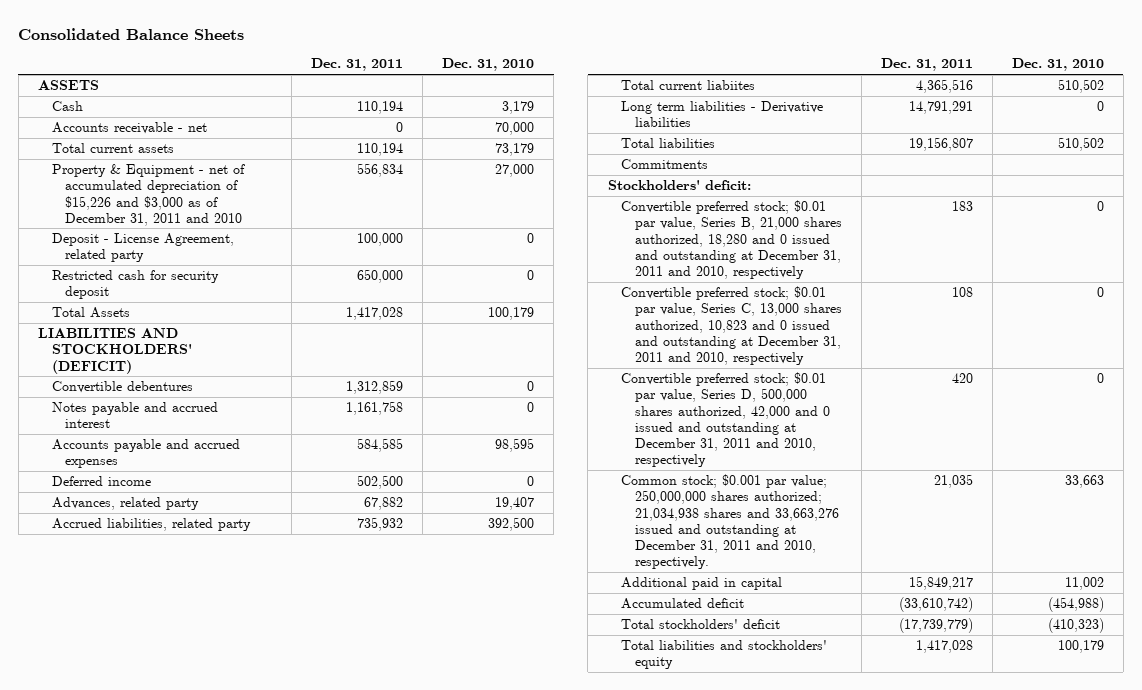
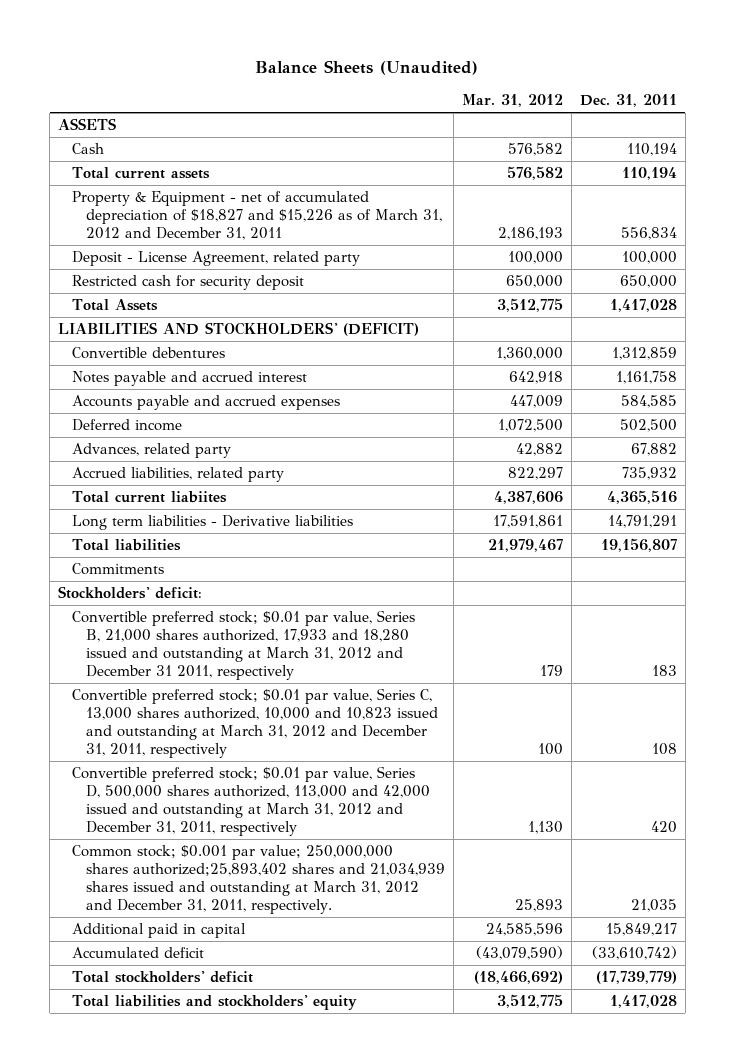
- Consolidated Balance Sheets
+ Balance Sheets (Unaudited)
- | Dec. 31, 2011 | Dec. 31, 2010
+ | Mar. 31, 2012 | Dec. 31, 2011
- Accounts receivable - net | 0 | 70,000
- Property & Equipment - net of accumulated depreciation of $15,226 and $3,000 as of December 31, 2011 and 2010 | 556,834 | 27,000
+ Property & Equipment - net of accumulated depreciation of $18,827 and $15,226 as of March 31, 2012 and December 31, 2011 | 2,186,193 | 556,834
- Convertible preferred stock; $0.01 par value, Series B, 21,000 shares authorized, 18,280 and 0 issued and outstanding at December 31, 2011 and 2010, respectively | 183 | 0
- Convertible preferred stock; $0.01 par value, Series C, 13,000 shares authorized, 10,823 and 0 issued and outstanding at December 31, 2011 and 2010, respectively | 108 | 0
- Convertible preferred stock; $0.01 par value, Series D, 500,000 shares authorized, 42,000 and 0 issued and outstanding at December 31, 2011 and 2010, respectively | 420 | 0
- Common stock; $0.001 par value; 250,000,000 shares authorized; 21,034,938 shares and 33,663,276 issued and outstanding at December 31, 2011 and 2010, respectively. | 21,035 | 33,663
+ Convertible preferred stock; $0.01 par value, Series B, 21,000 shares authorized, 17,933 and 18,280 issued and outstanding at March 31, 2012 and December 31 2011, respectively | 179 | 183
+ Convertible preferred stock; $0.01 par value, Series C, 13,000 shares authorized, 10,000 and 10,823 issued and outstanding at March 31, 2012 and December 31, 2011, respectively | 100 | 108
+ Convertible preferred stock; $0.01 par value, Series D, 500,000 shares authorized, 113,000 and 42,000 issued and outstanding at March 31, 2012 and December 31, 2011, respectively | 1,130 | 420
+ Common stock; $0.001 par value; 250,000,000 shares authorized;25,893,402 shares and 21,034,939 shares issued and outstanding at March 31, 2012 and December 31, 2011, respectively. | 25,893 | 21,035

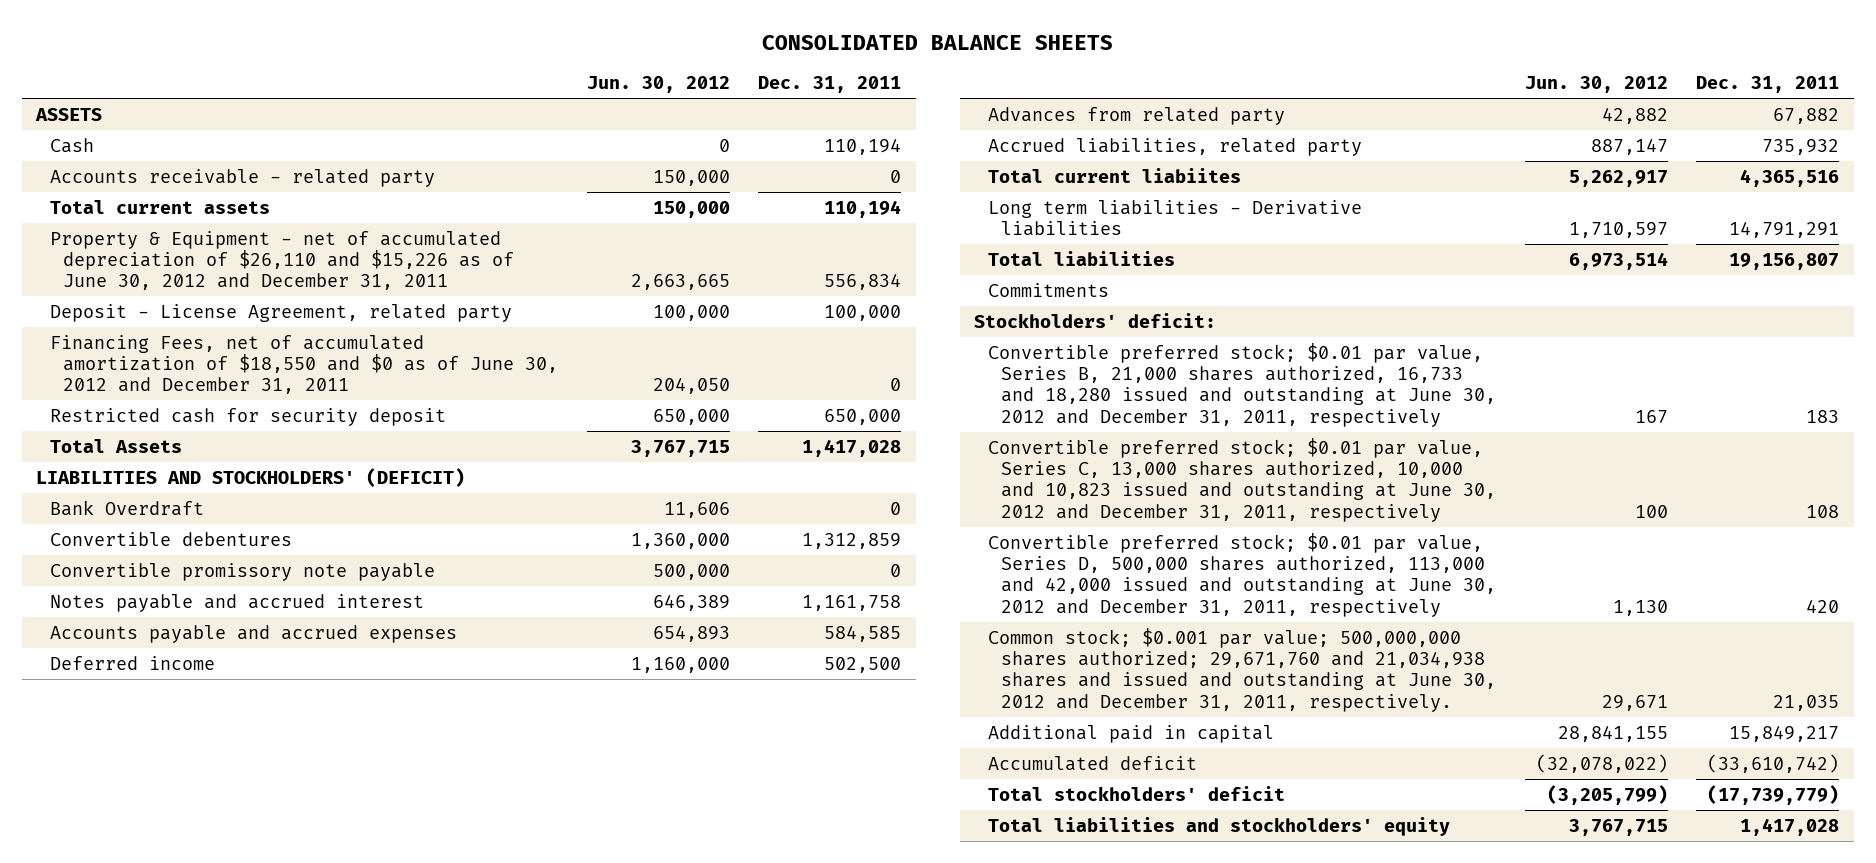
- Balance Sheets (Unaudited)
+ CONSOLIDATED BALANCE SHEETS
- | Mar. 31, 2012 | Dec. 31, 2011
+ | Jun. 30, 2012 | Dec. 31, 2011
+ Accounts receivable - related party | 150,000 | 0
- Property & Equipment - net of accumulated depreciation of $18,827 and $15,226 as of March 31, 2012 and December 31, 2011 | 2,186,193 | 556,834
+ Property & Equipment - net of accumulated depreciation of $26,110 and $15,226 as of June 30, 2012 and December 31, 2011 | 2,663,665 | 556,834
+ Financing Fees, net of accumulated amortization of $18,550 and $0 as of June 30, 2012 and December 31, 2011 | 204,050 | 0
+ Bank Overdraft | 11,606 | 0
+ Convertible promissory note payable | 500,000 | 0
- Advances, related party | 42,882 | 67,882
+ Advances from related party | 42,882 | 67,882
- Convertible preferred stock; $0.01 par value, Series B, 21,000 shares authorized, 17,933 and 18,280 issued and outstanding at March 31, 2012 and December 31 2011, respectively | 179 | 183
- Convertible preferred stock; $0.01 par value, Series C, 13,000 shares authorized, 10,000 and 10,823 issued and outstanding at March 31, 2012 and December 31, 2011, respectively | 100 | 108
- Convertible preferred stock; $0.01 par value, Series D, 500,000 shares authorized, 113,000 and 42,000 issued and outstanding at March 31, 2012 and December 31, 2011, respectively | 1,130 | 420
- Common stock; $0.001 par value; 250,000,000 shares authorized;25,893,402 shares and 21,034,939 shares issued and outstanding at March 31, 2012 and December 31, 2011, respectively. | 25,893 | 21,035
+ Convertible preferred stock; $0.01 par value, Series B, 21,000 shares authorized, 16,733 and 18,280 issued and outstanding at June 30, 2012 and December 31, 2011, respectively | 167 | 183
+ Convertible preferred stock; $0.01 par value, Series C, 13,000 shares authorized, 10,000 and 10,823 issued and outstanding at June 30, 2012 and December 31, 2011, respectively | 100 | 108
+ Convertible preferred stock; $0.01 par value, Series D, 500,000 shares authorized, 113,000 and 42,000 issued and outstanding at June 30, 2012 and December 31, 2011, respectively | 1,130 | 420
+ Common stock; $0.001 par value; 500,000,000 shares authorized; 29,671,760 and 21,034,938 shares and issued and outstanding at June 30, 2012 and December 31, 2011, respectively. | 29,671 | 21,035

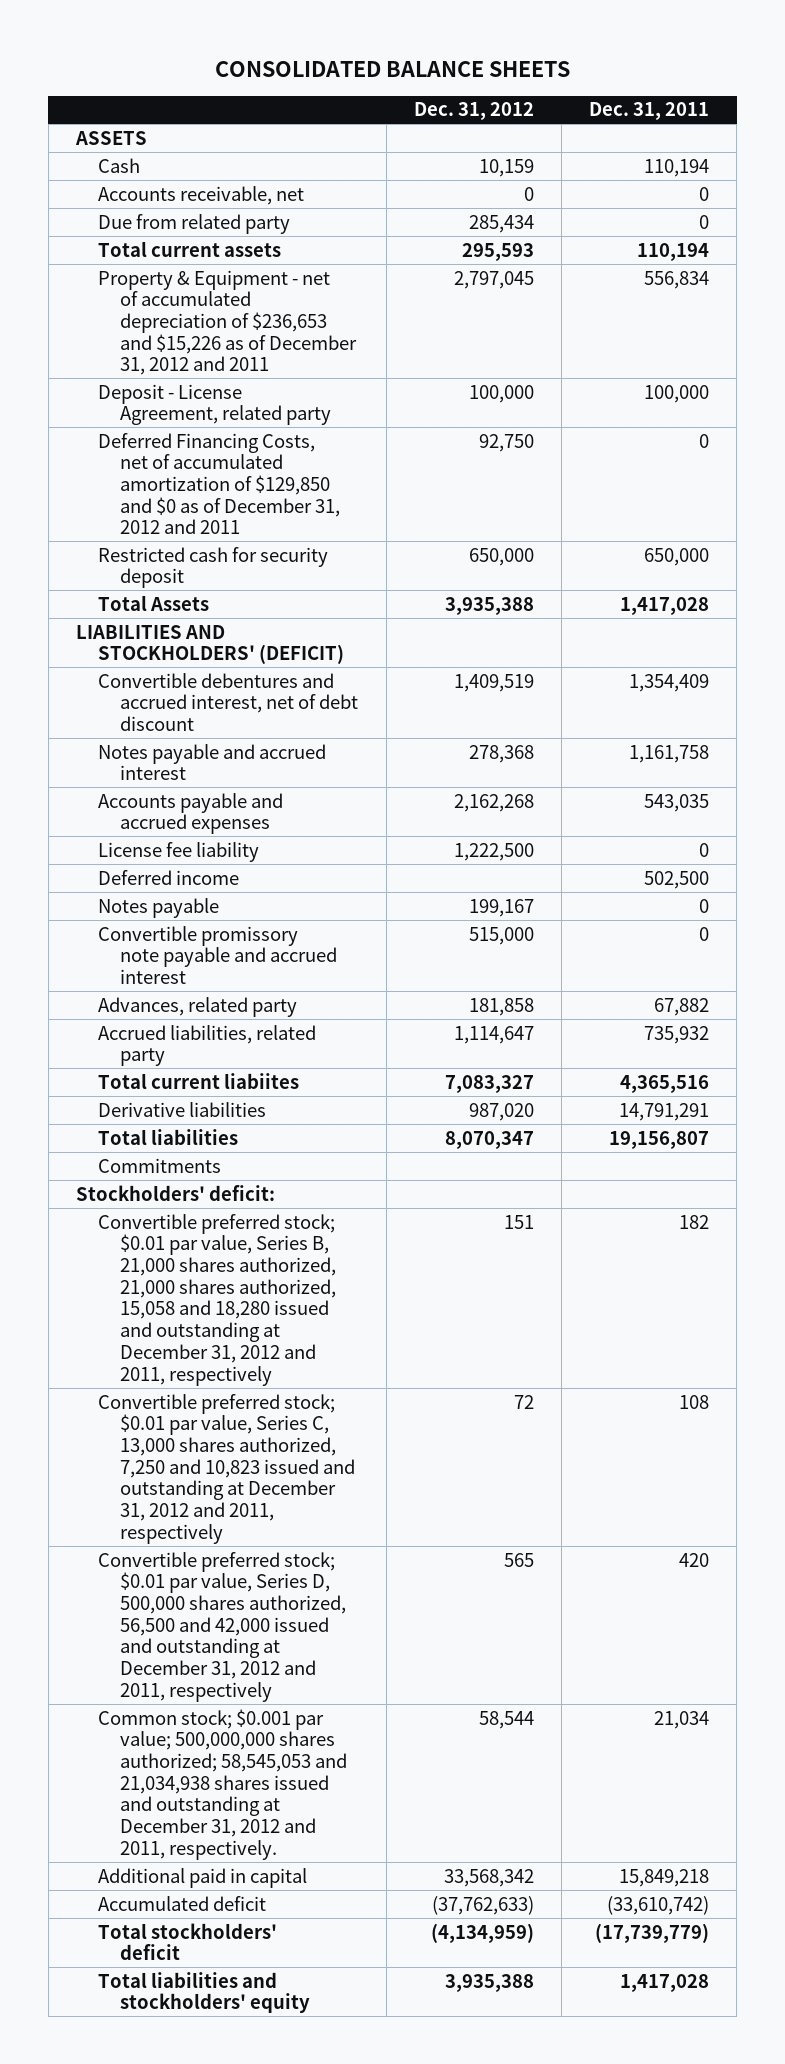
- | Jun. 30, 2012 | Dec. 31, 2011
+ | Dec. 31, 2012 | Dec. 31, 2011
- Accounts receivable - related party | 150,000 | 0
+ Accounts receivable, net | 0 | 0
+ Due from related party | 285,434 | 0
- Property & Equipment - net of accumulated depreciation of $26,110 and $15,226 as of June 30, 2012 and December 31, 2011 | 2,663,665 | 556,834
+ Property & Equipment - net of accumulated depreciation of $236,653 and $15,226 as of December 31, 2012 and 2011 | 2,797,045 | 556,834
- Financing Fees, net of accumulated amortization of $18,550 and $0 as of June 30, 2012 and December 31, 2011 | 204,050 | 0
+ Deferred Financing Costs, net of accumulated amortization of $129,850 and $0 as of December 31, 2012 and 2011 | 92,750 | 0
- Bank Overdraft | 11,606 | 0
- Convertible debentures | 1,360,000 | 1,312,859
- Convertible promissory note payable | 500,000 | 0
+ Convertible debentures and accrued interest, net of debt discount | 1,409,519 | 1,354,409
- Accounts payable and accrued expenses | 654,893 | 584,585
+ Accounts payable and accrued expenses | 2,162,268 | 543,035
+ License fee liability | 1,222,500 | 0
- Advances from related party | 42,882 | 67,882
+ Notes payable | 199,167 | 0
+ Convertible promissory note payable and accrued interest | 515,000 | 0
+ Advances, related party | 181,858 | 67,882
- Long term liabilities - Derivative liabilities | 1,710,597 | 14,791,291
+ Derivative liabilities | 987,020 | 14,791,291
- Convertible preferred stock; $0.01 par value, Series B, 21,000 shares authorized, 16,733 and 18,280 issued and outstanding at June 30, 2012 and December 31, 2011, respectively | 167 | 183
- Convertible preferred stock; $0.01 par value, Series C, 13,000 shares authorized, 10,000 and 10,823 issued and outstanding at June 30, 2012 and December 31, 2011, respectively | 100 | 108
- Convertible preferred stock; $0.01 par value, Series D, 500,000 shares authorized, 113,000 and 42,000 issued and outstanding at June 30, 2012 and December 31, 2011, respectively | 1,130 | 420
- Common stock; $0.001 par value; 500,000,000 shares authorized; 29,671,760 and 21,034,938 shares and issued and outstanding at June 30, 2012 and December 31, 2011, respectively. | 29,671 | 21,035
- Additional paid in capital | 28,841,155 | 15,849,217
+ Convertible preferred stock; $0.01 par value, Series B, 21,000 shares authorized, 21,000 shares authorized, 15,058 and 18,280 issued and outstanding at December 31, 2012 and 2011, respectively | 151 | 182
+ Convertible preferred stock; $0.01 par value, Series C, 13,000 shares authorized, 7,250 and 10,823 issued and outstanding at December 31, 2012 and 2011, respectively | 72 | 108
+ Convertible preferred stock; $0.01 par value, Series D, 500,000 shares authorized, 56,500 and 42,000 issued and outstanding at December 31, 2012 and 2011, respectively | 565 | 420
+ Common stock; $0.001 par value; 500,000,000 shares authorized; 58,545,053 and 21,034,938 shares issued and outstanding at December 31, 2012 and 2011, respectively. | 58,544 | 21,034
+ Additional paid in capital | 33,568,342 | 15,849,218

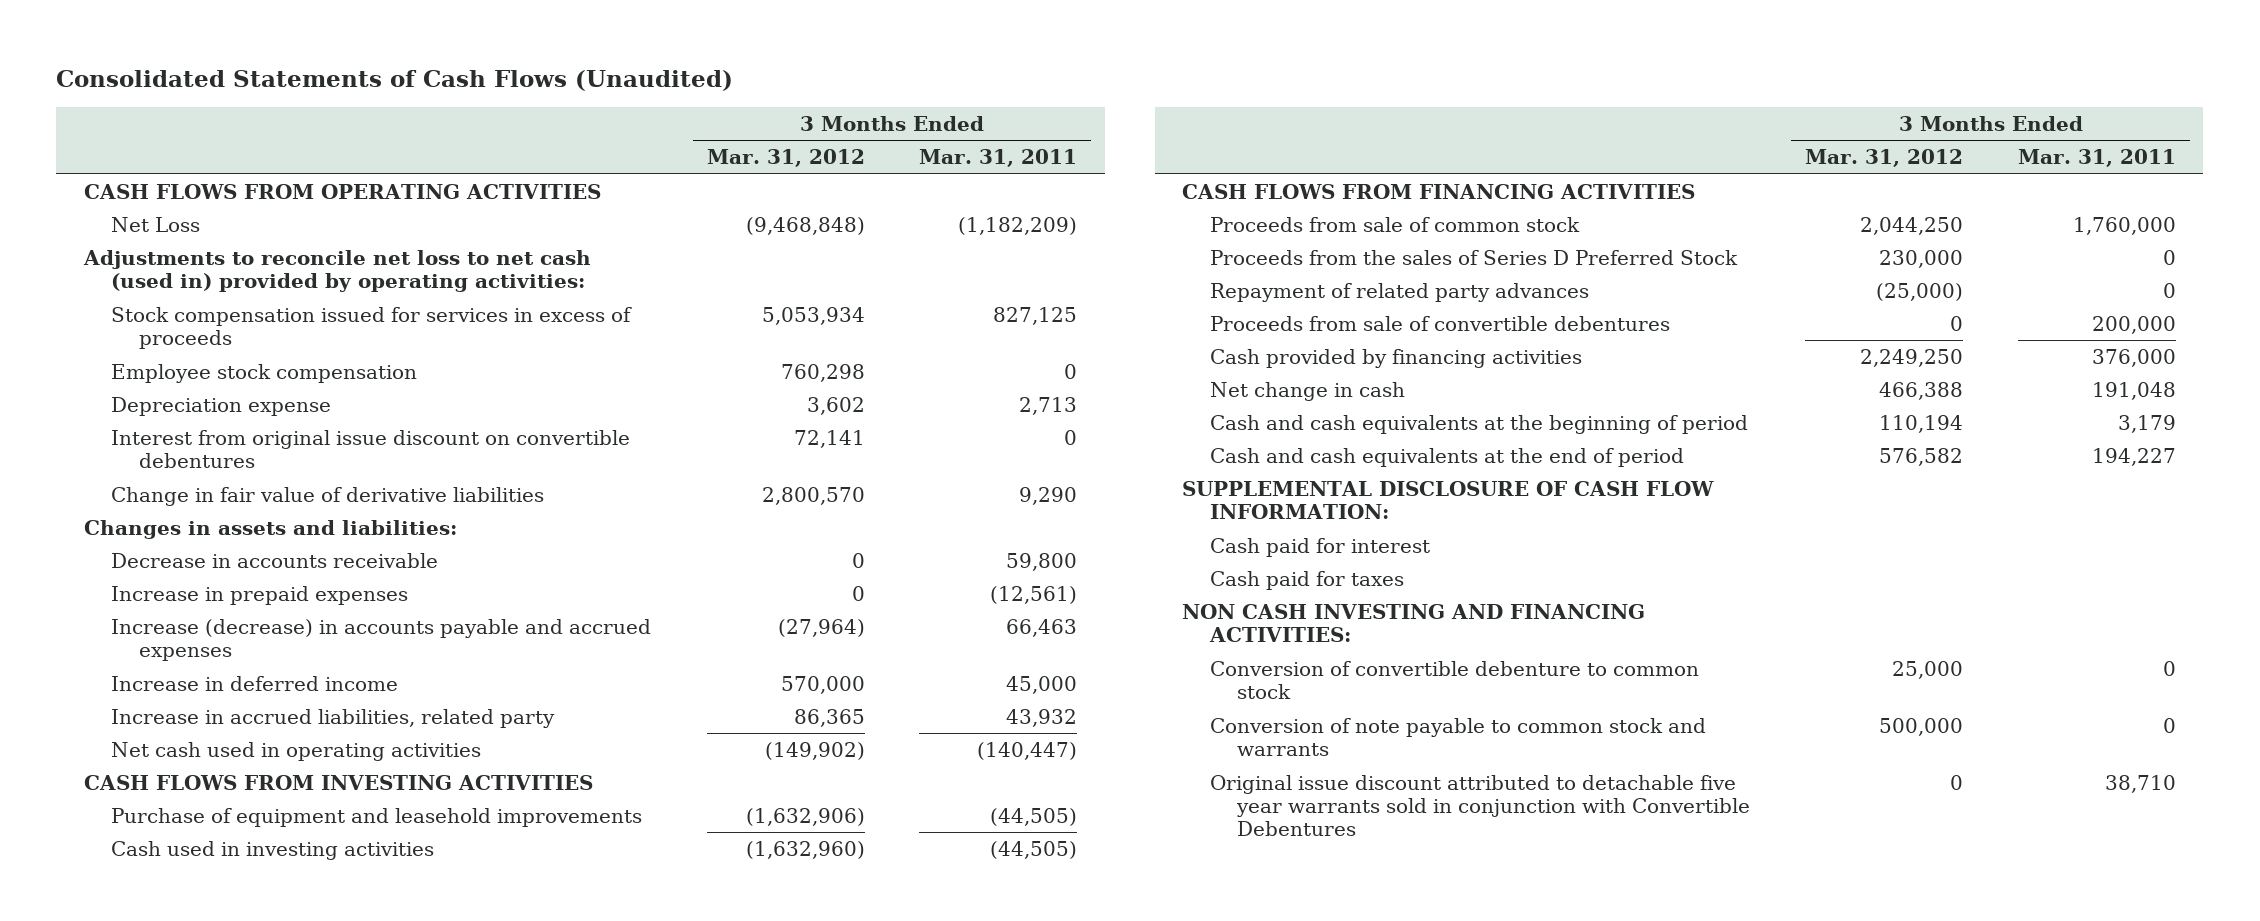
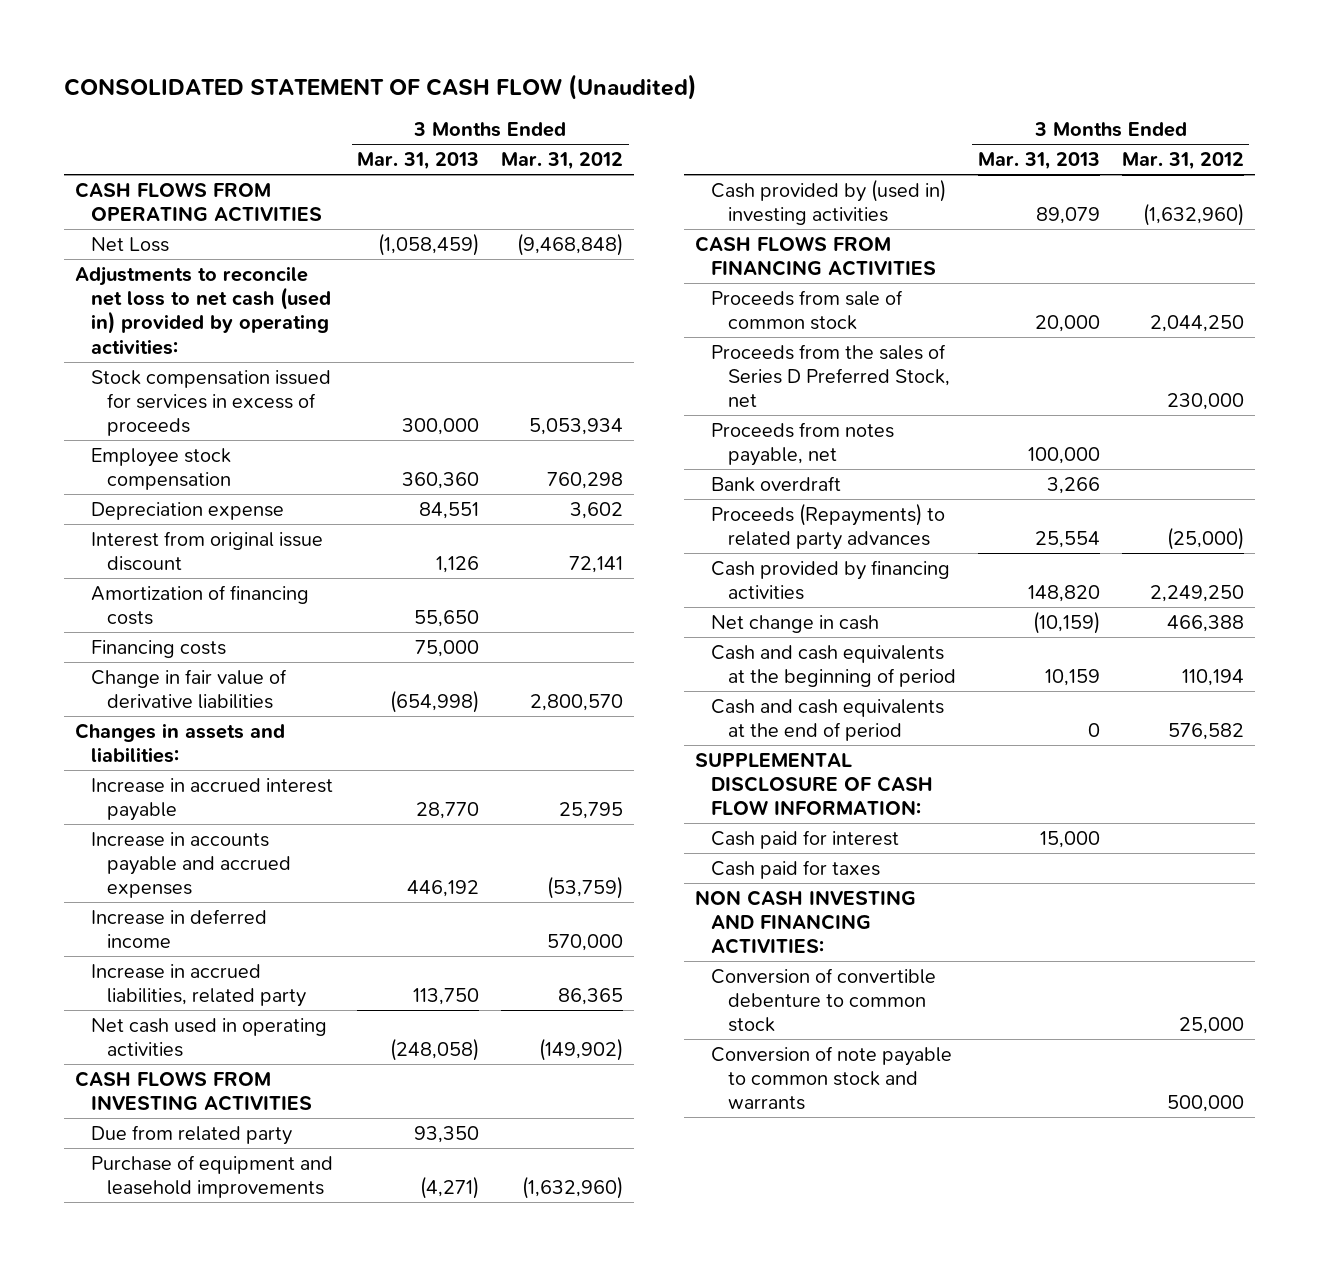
- Consolidated Statements of Cash Flows (Unaudited)
+ CONSOLIDATED STATEMENT OF CASH FLOW (Unaudited)
- | 3 Months Ended Mar. 31, 2012 | 3 Months Ended Mar. 31, 2011
+ | 3 Months Ended Mar. 31, 2013 | 3 Months Ended Mar. 31, 2012
- Interest from original issue discount on convertible debentures | 72,141 | 0
+ Interest from original issue discount | 1,126 | 72,141
+ Amortization of financing costs | 55,650 |
+ Financing costs | 75,000 |
- Decrease in accounts receivable | 0 | 59,800
- Increase in prepaid expenses | 0 | (12,561)
- Increase (decrease) in accounts payable and accrued expenses | (27,964) | 66,463
+ Increase in accrued interest payable | 28,770 | 25,795
+ Increase in accounts payable and accrued expenses | 446,192 | (53,759)
- Purchase of equipment and leasehold improvements | (1,632,906) | (44,505)
- Cash used in investing activities | (1,632,960) | (44,505)
+ Due from related party | 93,350 |
+ Purchase of equipment and leasehold improvements | (4,271) | (1,632,960)
+ Cash provided by (used in) investing activities | 89,079 | (1,632,960)
- Proceeds from the sales of Series D Preferred Stock | 230,000 | 0
- Repayment of related party advances | (25,000) | 0
- Proceeds from sale of convertible debentures | 0 | 200,000
+ Proceeds from the sales of Series D Preferred Stock, net | | 230,000
+ Proceeds from notes payable, net | 100,000 |
+ Bank overdraft | 3,266 |
+ Proceeds (Repayments) to related party advances | 25,554 | (25,000)
- Original issue discount attributed to detachable five year warrants sold in conjunction with Convertible Debentures | 0 | 38,710

